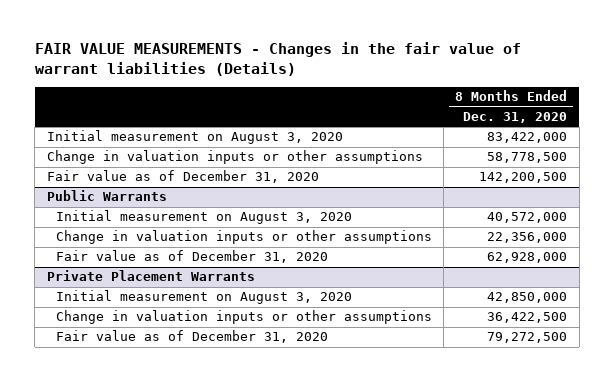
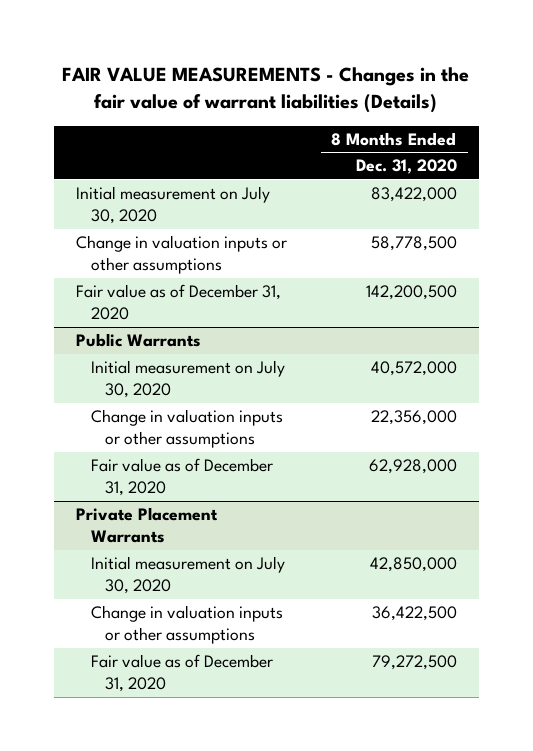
- Initial measurement on August 3, 2020 | 83,422,000
+ Initial measurement on July 30, 2020 | 83,422,000
@ Public Warrants
- Initial measurement on August 3, 2020 | 40,572,000
+ Initial measurement on July 30, 2020 | 40,572,000
@ Private Placement Warrants
- Initial measurement on August 3, 2020 | 42,850,000
+ Initial measurement on July 30, 2020 | 42,850,000

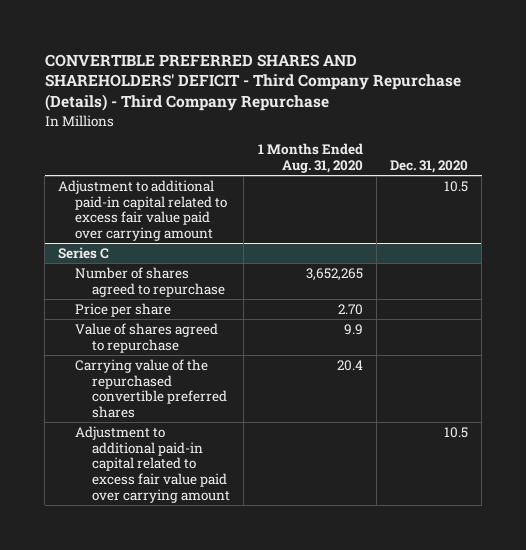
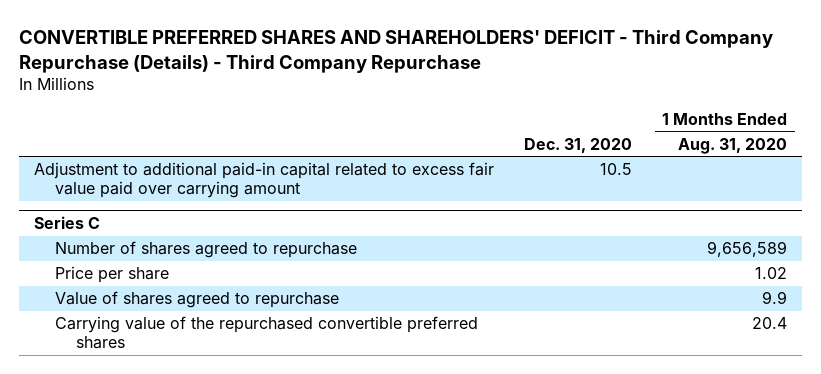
- | 1 Months Ended Aug. 31, 2020 | Dec. 31, 2020
+ | Dec. 31, 2020 | 1 Months Ended Aug. 31, 2020
@ Series C
- Number of shares agreed to repurchase | 3,652,265 |
- Price per share | 2.70 |
+ Number of shares agreed to repurchase | | 9,656,589
+ Price per share | | 1.02
- Adjustment to additional paid-in capital related to excess fair value paid over carrying amount | | 10.5

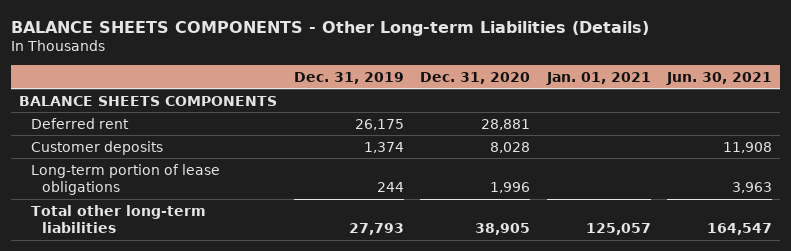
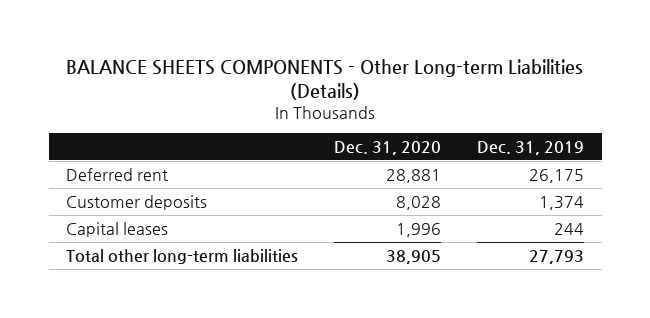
- | Dec. 31, 2019 | Dec. 31, 2020 | Jan. 01, 2021 | Jun. 30, 2021
+ | Dec. 31, 2020 | Dec. 31, 2019
- BALANCE SHEETS COMPONENTS
- Long-term portion of lease obligations | 244 | 1,996 | | 3,963
+ Capital leases | 1,996 | 244

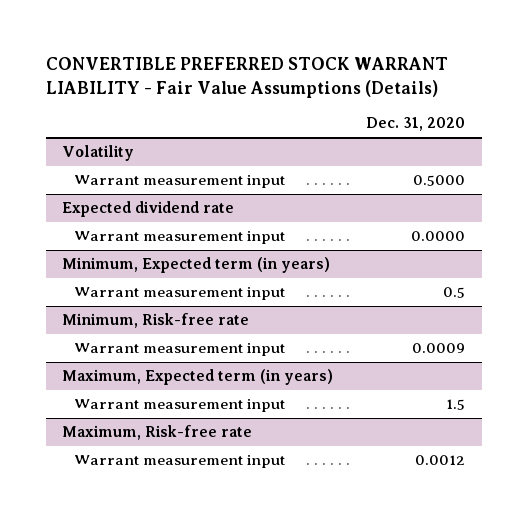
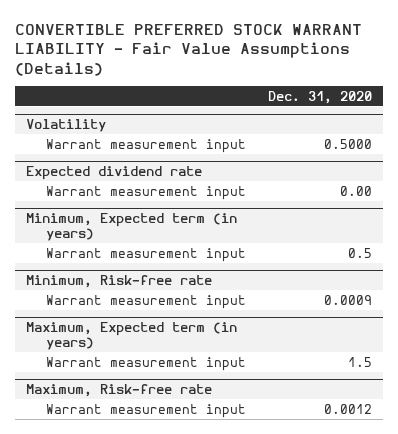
@ Expected dividend rate
- Warrant measurement input | 0.0000
+ Warrant measurement input | 0.00

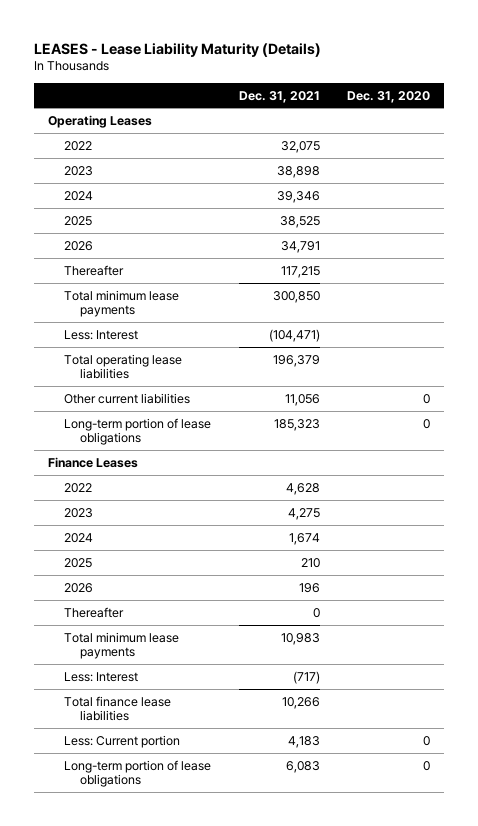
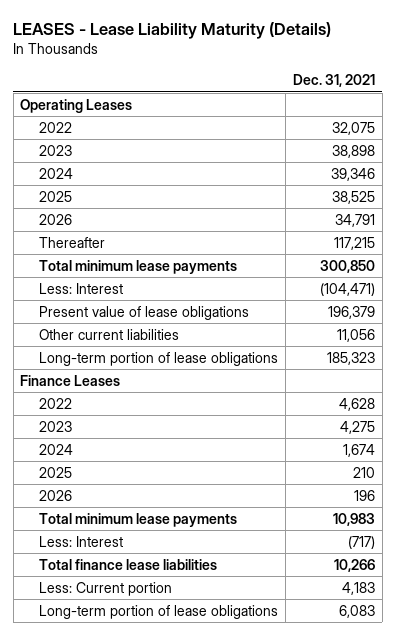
- | Dec. 31, 2021 | Dec. 31, 2020
+ | Dec. 31, 2021
- Total operating lease liabilities | 196,379 |
+ Present value of lease obligations | 196,379
- Thereafter | 0 |

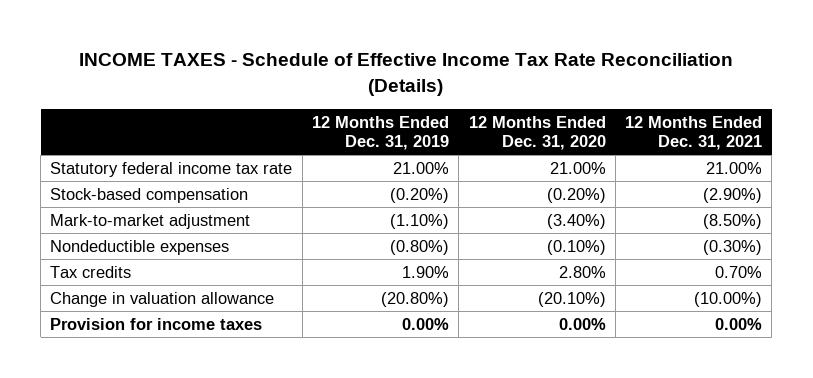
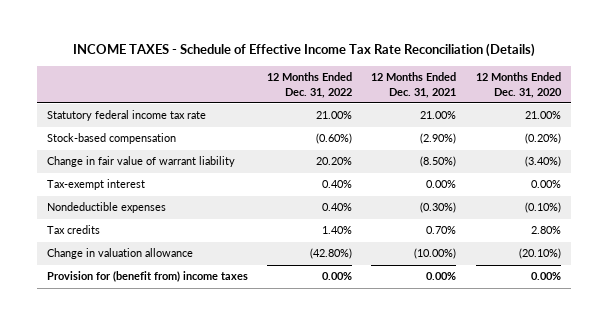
- | 12 Months Ended Dec. 31, 2019 | 12 Months Ended Dec. 31, 2020 | 12 Months Ended Dec. 31, 2021
+ | 12 Months Ended Dec. 31, 2022 | 12 Months Ended Dec. 31, 2021 | 12 Months Ended Dec. 31, 2020
- Mark-to-market adjustment | (1.10%) | (3.40%) | (8.50%)
+ Change in fair value of warrant liability | 20.20% | (8.50%) | (3.40%)
+ Tax-exempt interest | 0.40% | 0.00% | 0.00%
- Provision for income taxes | 0.00% | 0.00% | 0.00%
+ Provision for (benefit from) income taxes | 0.00% | 0.00% | 0.00%

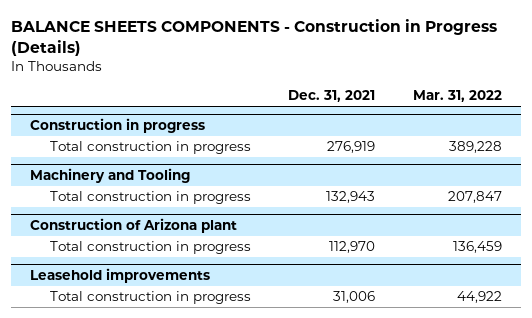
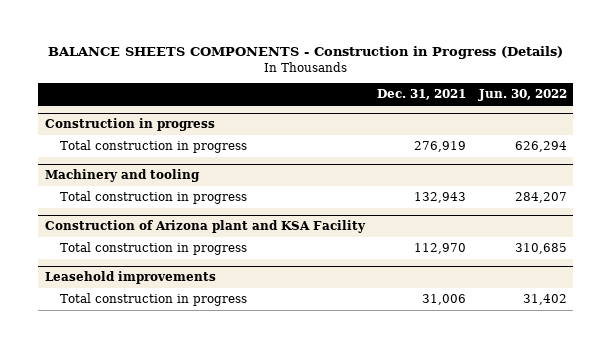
- | Dec. 31, 2021 | Mar. 31, 2022
+ | Dec. 31, 2021 | Jun. 30, 2022
- Machinery and Tooling
+ Machinery and tooling
- Construction of Arizona plant
+ Construction of Arizona plant and KSA Facility

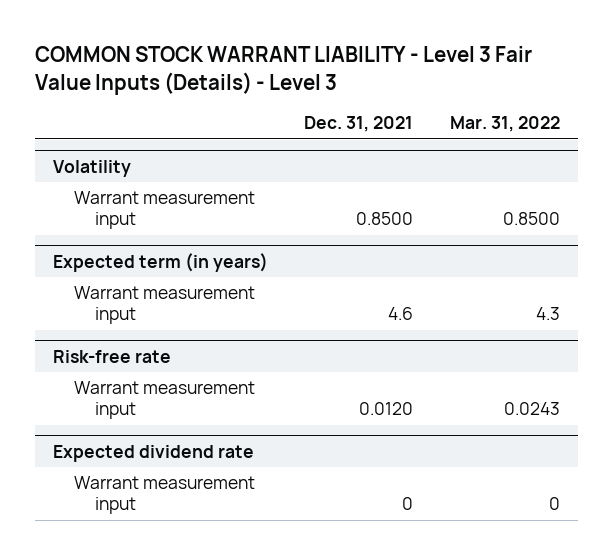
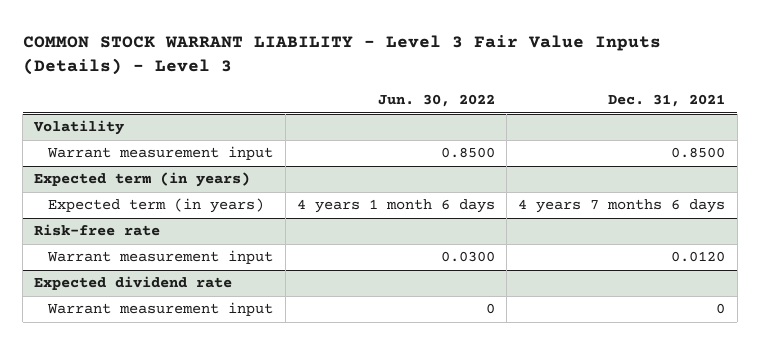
- | Dec. 31, 2021 | Mar. 31, 2022
+ | Jun. 30, 2022 | Dec. 31, 2021
@ Expected term (in years)
- Warrant measurement input | 4.6 | 4.3
+ Expected term (in years) | 4 years 1 month 6 days | 4 years 7 months 6 days

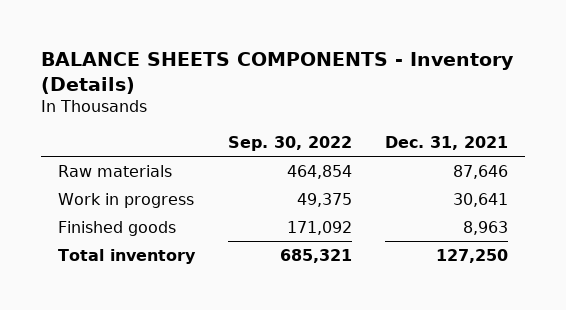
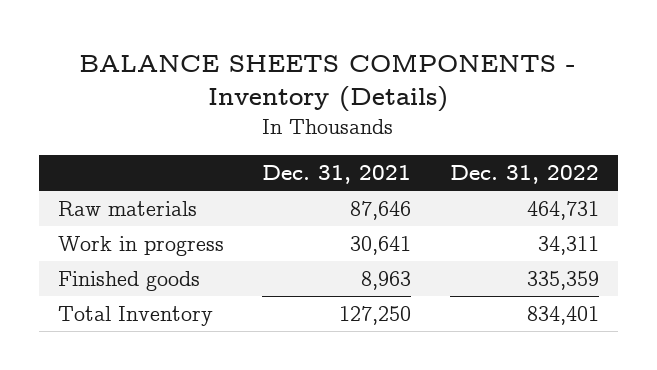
- | Sep. 30, 2022 | Dec. 31, 2021
+ | Dec. 31, 2021 | Dec. 31, 2022
- Total inventory | 685,321 | 127,250
+ Total Inventory | 127,250 | 834,401

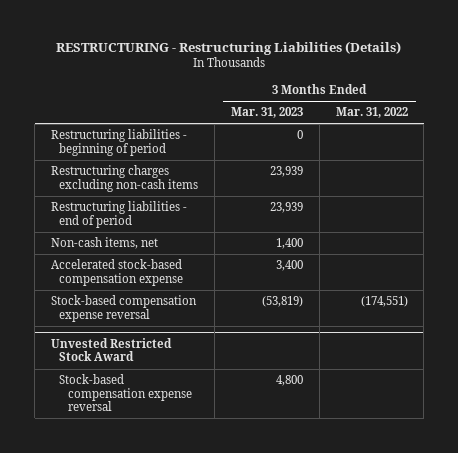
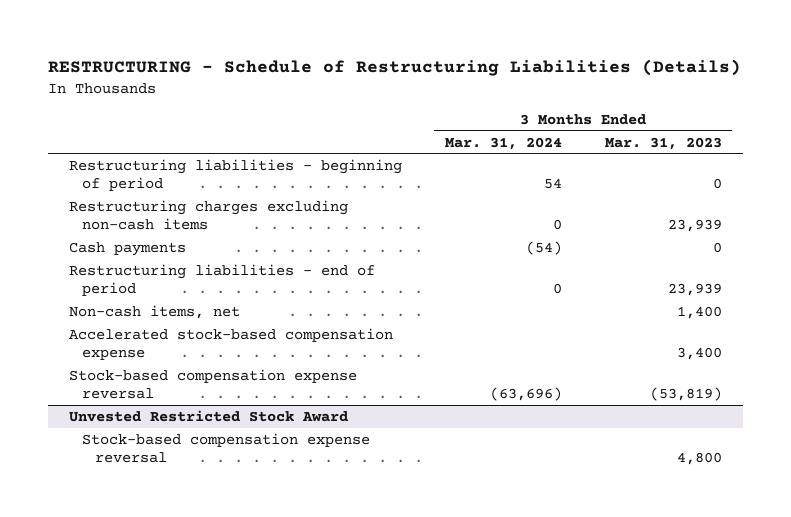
- RESTRUCTURING - Restructuring Liabilities (Details)
+ RESTRUCTURING - Schedule of Restructuring Liabilities (Details)
- | 3 Months Ended Mar. 31, 2023 | 3 Months Ended Mar. 31, 2022
+ | 3 Months Ended Mar. 31, 2024 | 3 Months Ended Mar. 31, 2023
+ Cash payments | (54) | 0

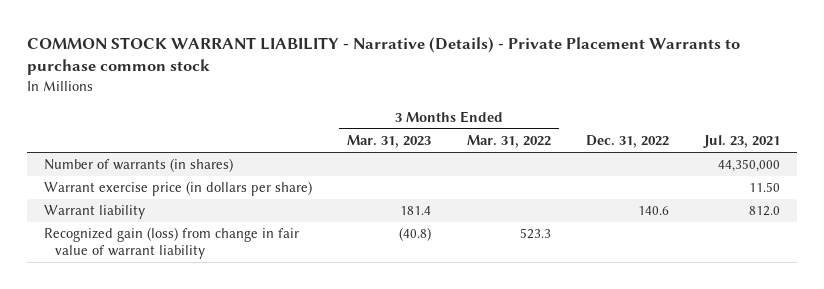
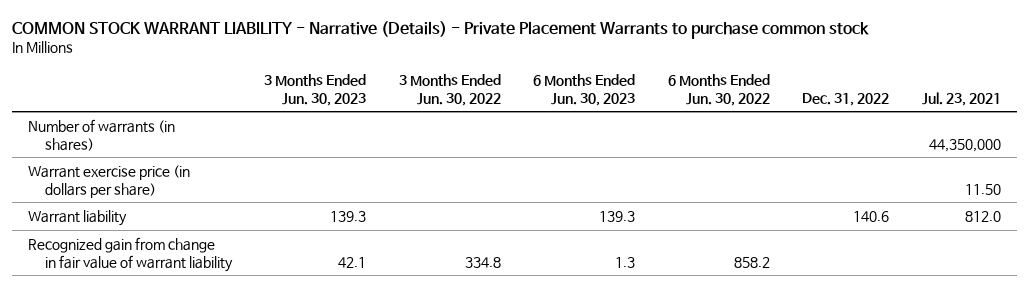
- | 3 Months Ended Mar. 31, 2023 | 3 Months Ended Mar. 31, 2022 | Dec. 31, 2022 | Jul. 23, 2021
+ | 3 Months Ended Jun. 30, 2023 | 3 Months Ended Jun. 30, 2022 | 6 Months Ended Jun. 30, 2023 | 6 Months Ended Jun. 30, 2022 | Dec. 31, 2022 | Jul. 23, 2021
- Recognized gain (loss) from change in fair value of warrant liability | (40.8) | 523.3 | |
+ Recognized gain from change in fair value of warrant liability | 42.1 | 334.8 | 1.3 | 858.2 | |

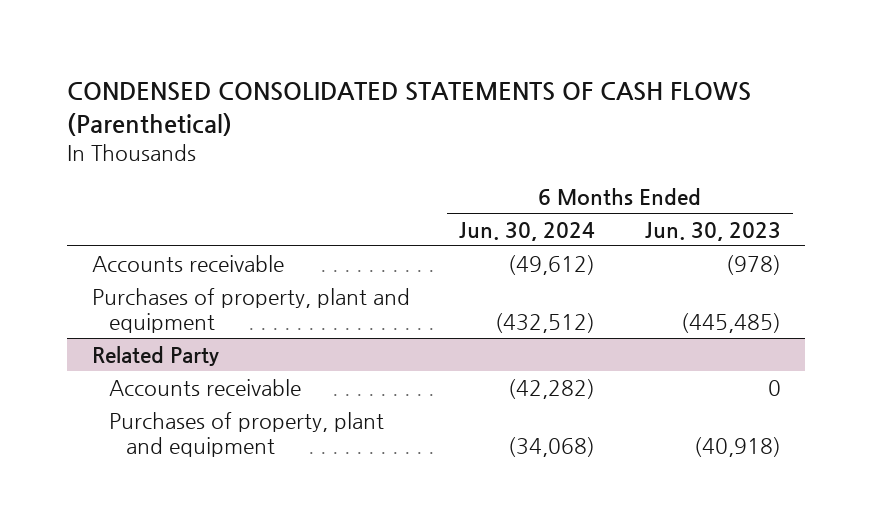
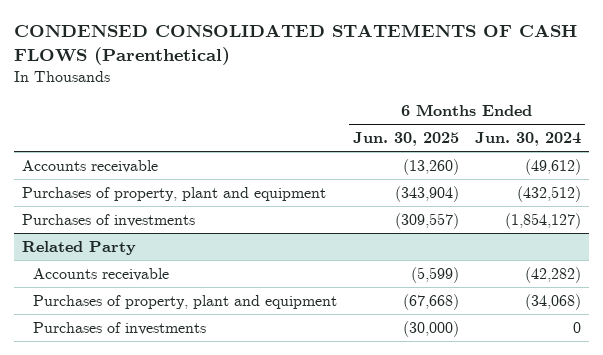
- | 6 Months Ended Jun. 30, 2024 | 6 Months Ended Jun. 30, 2023
+ | 6 Months Ended Jun. 30, 2025 | 6 Months Ended Jun. 30, 2024
+ Purchases of investments | (309,557) | (1,854,127)
@ Related Party
+ Purchases of investments | (30,000) | 0

